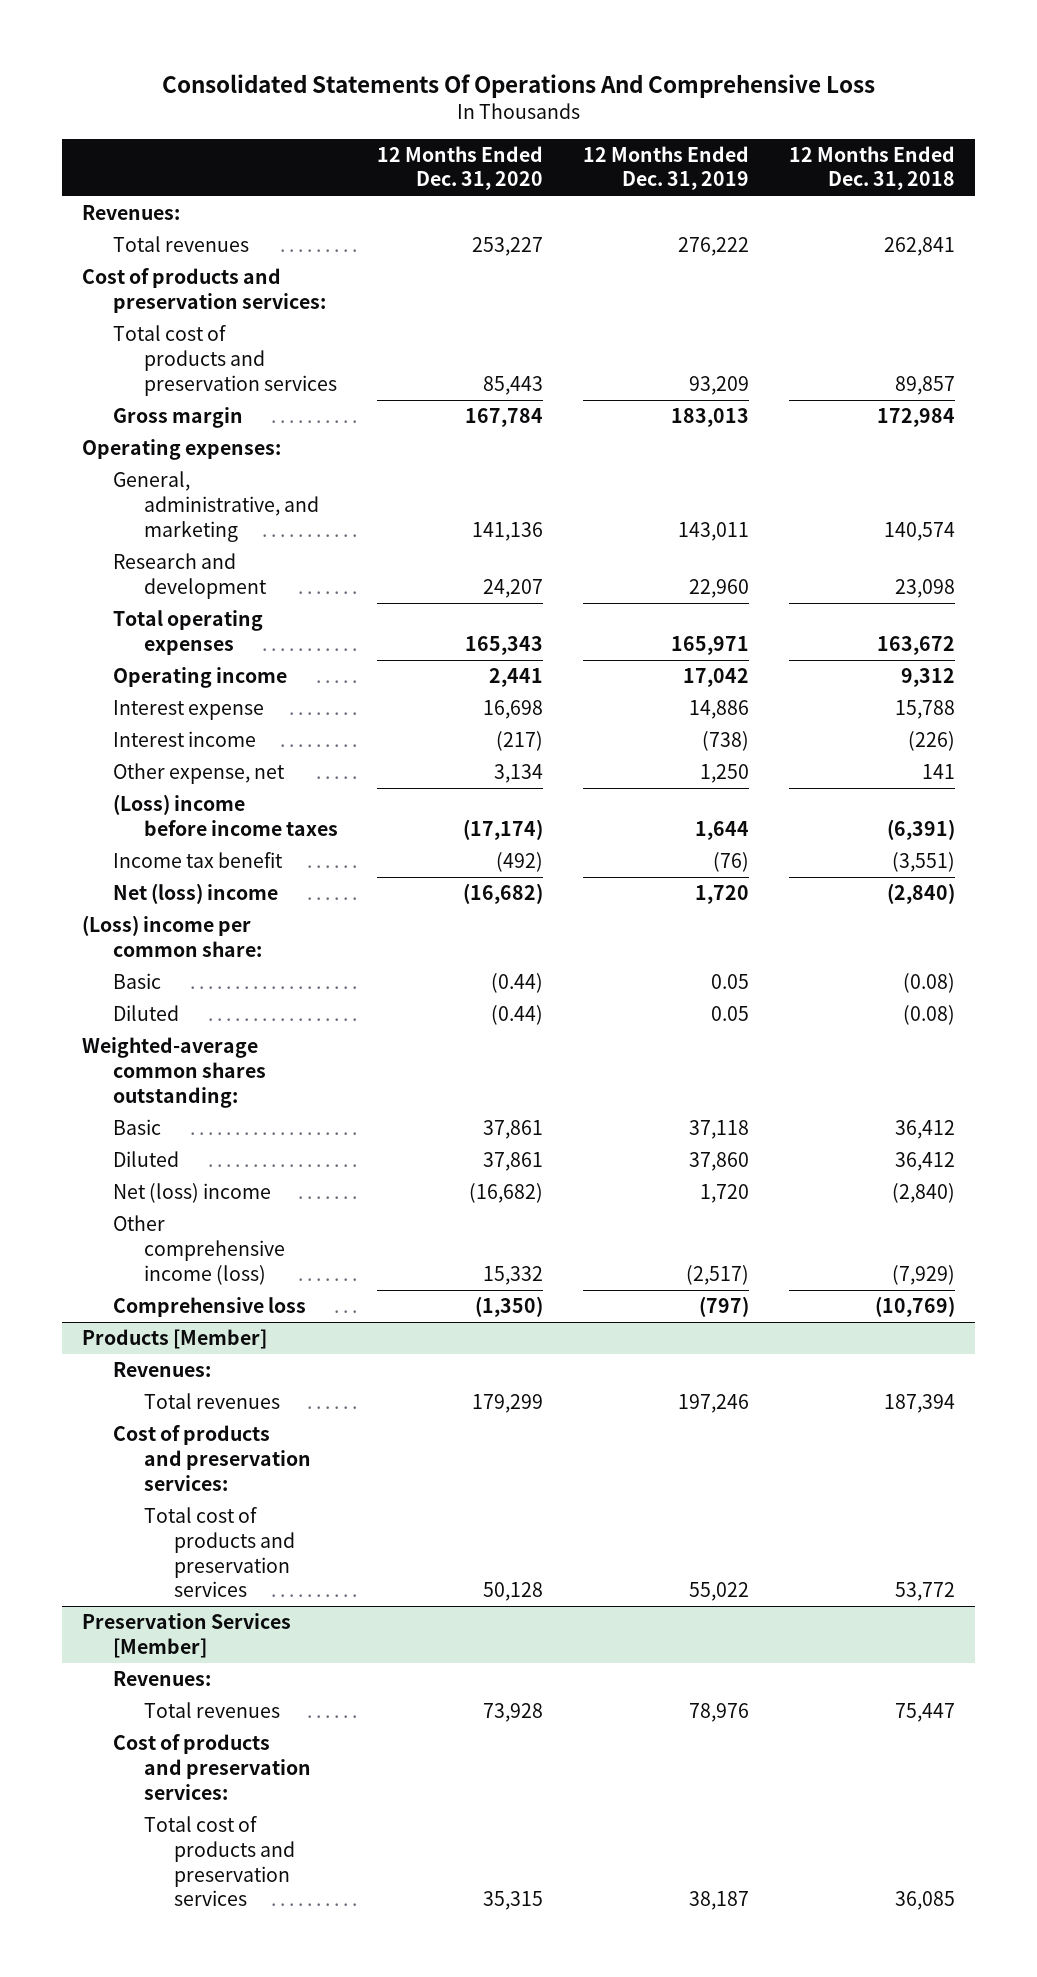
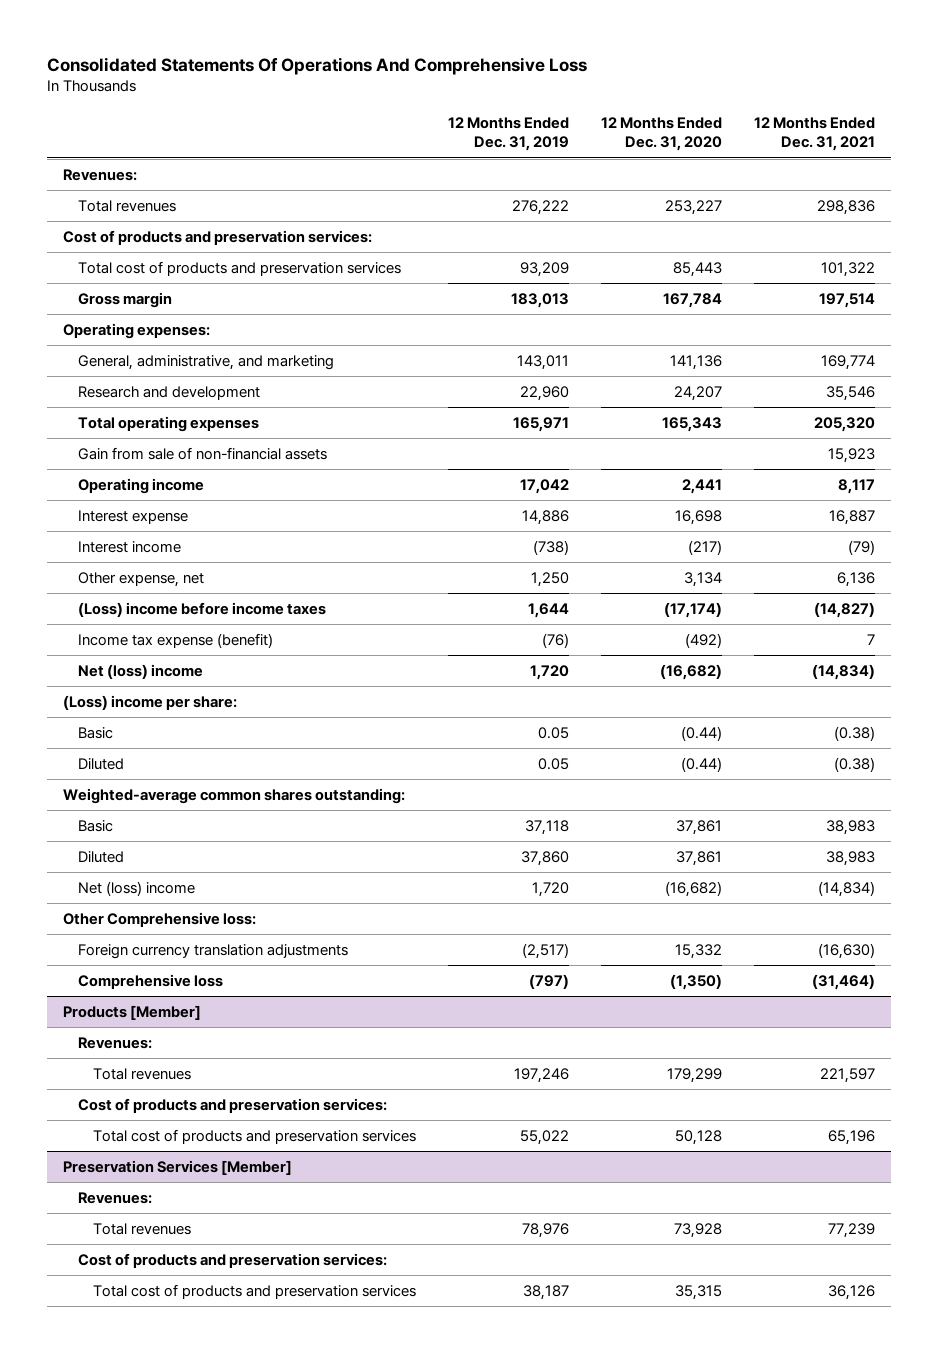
- | 12 Months Ended Dec. 31, 2020 | 12 Months Ended Dec. 31, 2019 | 12 Months Ended Dec. 31, 2018
+ | 12 Months Ended Dec. 31, 2019 | 12 Months Ended Dec. 31, 2020 | 12 Months Ended Dec. 31, 2021
+ Gain from sale of non-financial assets | | | 15,923
- Income tax benefit | (492) | (76) | (3,551)
+ Income tax expense (benefit) | (76) | (492) | 7
- (Loss) income per common share:
+ (Loss) income per share:
- Other comprehensive income (loss) | 15,332 | (2,517) | (7,929)
+ Other Comprehensive loss:
+ Foreign currency translation adjustments | (2,517) | 15,332 | (16,630)

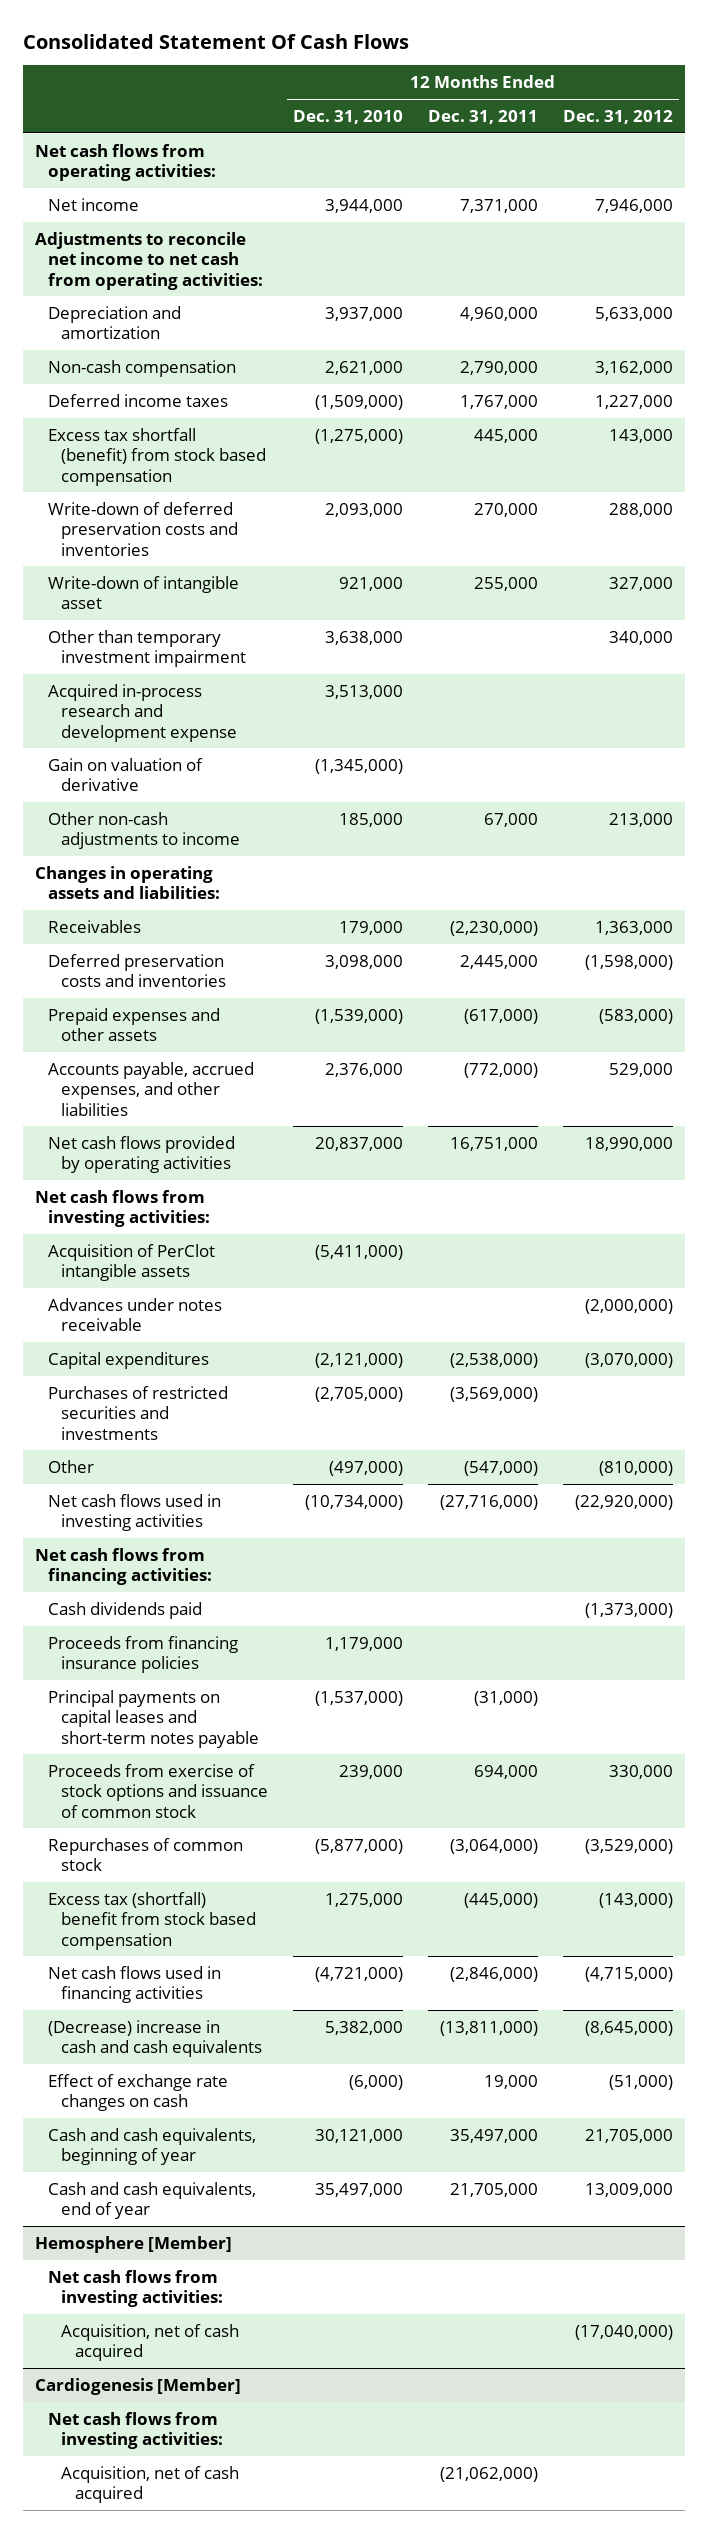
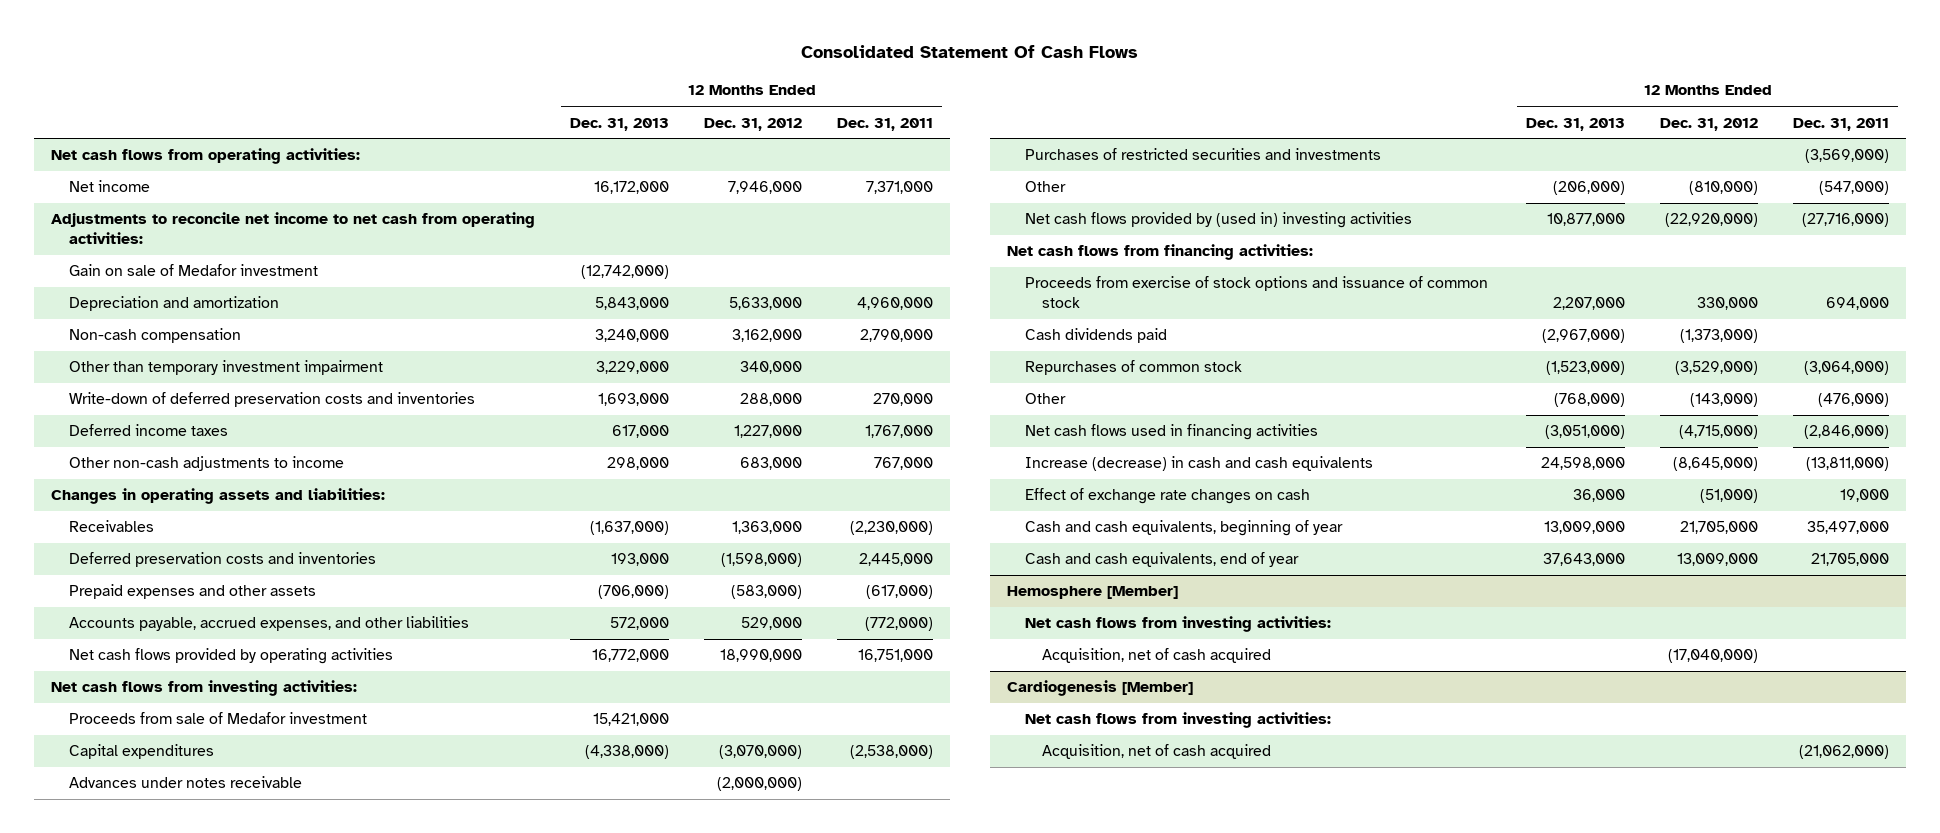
- | 12 Months Ended Dec. 31, 2010 | 12 Months Ended Dec. 31, 2011 | 12 Months Ended Dec. 31, 2012
+ | 12 Months Ended Dec. 31, 2013 | 12 Months Ended Dec. 31, 2012 | 12 Months Ended Dec. 31, 2011
+ Gain on sale of Medafor investment | (12,742,000) | |
- Excess tax shortfall (benefit) from stock based compensation | (1,275,000) | 445,000 | 143,000
- Write-down of intangible asset | 921,000 | 255,000 | 327,000
- Acquired in-process research and development expense | 3,513,000 | |
- Gain on valuation of derivative | (1,345,000) | |
- Other non-cash adjustments to income | 185,000 | 67,000 | 213,000
moved down: Write-down of deferred preservation costs and inventories | 1,693,000 | 288,000 | 270,000
moved down: Deferred income taxes | 617,000 | 1,227,000 | 1,767,000
+ Other non-cash adjustments to income | 298,000 | 683,000 | 767,000
- Acquisition of PerClot intangible assets | (5,411,000) | |
+ Proceeds from sale of Medafor investment | 15,421,000 | |
moved down: Advances under notes receivable | | (2,000,000) |
- Net cash flows used in investing activities | (10,734,000) | (27,716,000) | (22,920,000)
+ Net cash flows provided by (used in) investing activities | 10,877,000 | (22,920,000) | (27,716,000)
- Proceeds from financing insurance policies | 1,179,000 | |
- Principal payments on capital leases and short-term notes payable | (1,537,000) | (31,000) |
moved down: Cash dividends paid | (2,967,000) | (1,373,000) |
- Excess tax (shortfall) benefit from stock based compensation | 1,275,000 | (445,000) | (143,000)
+ Other | (768,000) | (143,000) | (476,000)
- (Decrease) increase in cash and cash equivalents | 5,382,000 | (13,811,000) | (8,645,000)
+ Increase (decrease) in cash and cash equivalents | 24,598,000 | (8,645,000) | (13,811,000)

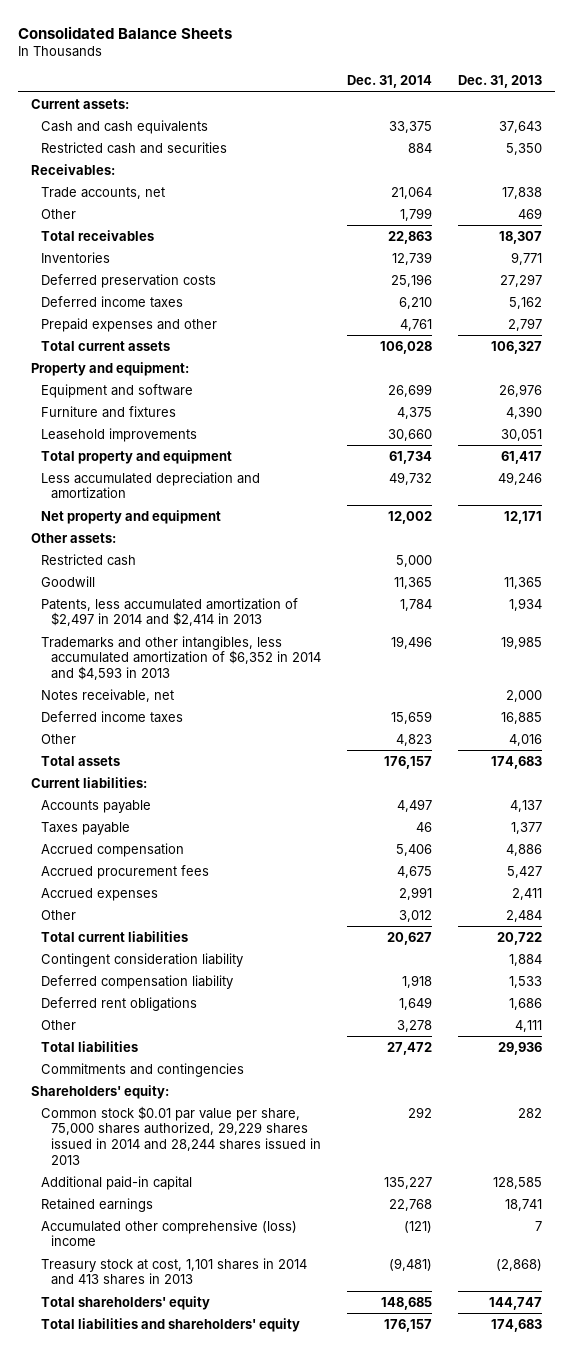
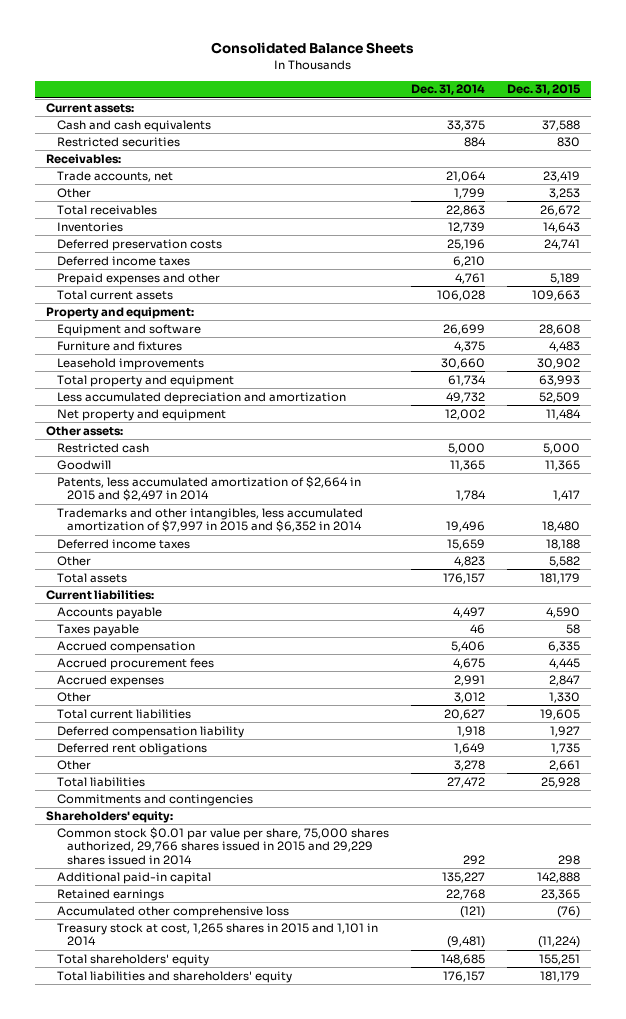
- | Dec. 31, 2014 | Dec. 31, 2013
+ | Dec. 31, 2014 | Dec. 31, 2015
- Restricted cash and securities | 884 | 5,350
+ Restricted securities | 884 | 830
- Patents, less accumulated amortization of $2,497 in 2014 and $2,414 in 2013 | 1,784 | 1,934
- Trademarks and other intangibles, less accumulated amortization of $6,352 in 2014 and $4,593 in 2013 | 19,496 | 19,985
- Notes receivable, net | | 2,000
+ Patents, less accumulated amortization of $2,664 in 2015 and $2,497 in 2014 | 1,784 | 1,417
+ Trademarks and other intangibles, less accumulated amortization of $7,997 in 2015 and $6,352 in 2014 | 19,496 | 18,480
- Contingent consideration liability | | 1,884
- Common stock $0.01 par value per share, 75,000 shares authorized, 29,229 shares issued in 2014 and 28,244 shares issued in 2013 | 292 | 282
+ Common stock $0.01 par value per share, 75,000 shares authorized, 29,766 shares issued in 2015 and 29,229 shares issued in 2014 | 292 | 298
- Accumulated other comprehensive (loss) income | (121) | 7
- Treasury stock at cost, 1,101 shares in 2014 and 413 shares in 2013 | (9,481) | (2,868)
+ Accumulated other comprehensive loss | (121) | (76)
+ Treasury stock at cost, 1,265 shares in 2015 and 1,101 in 2014 | (9,481) | (11,224)

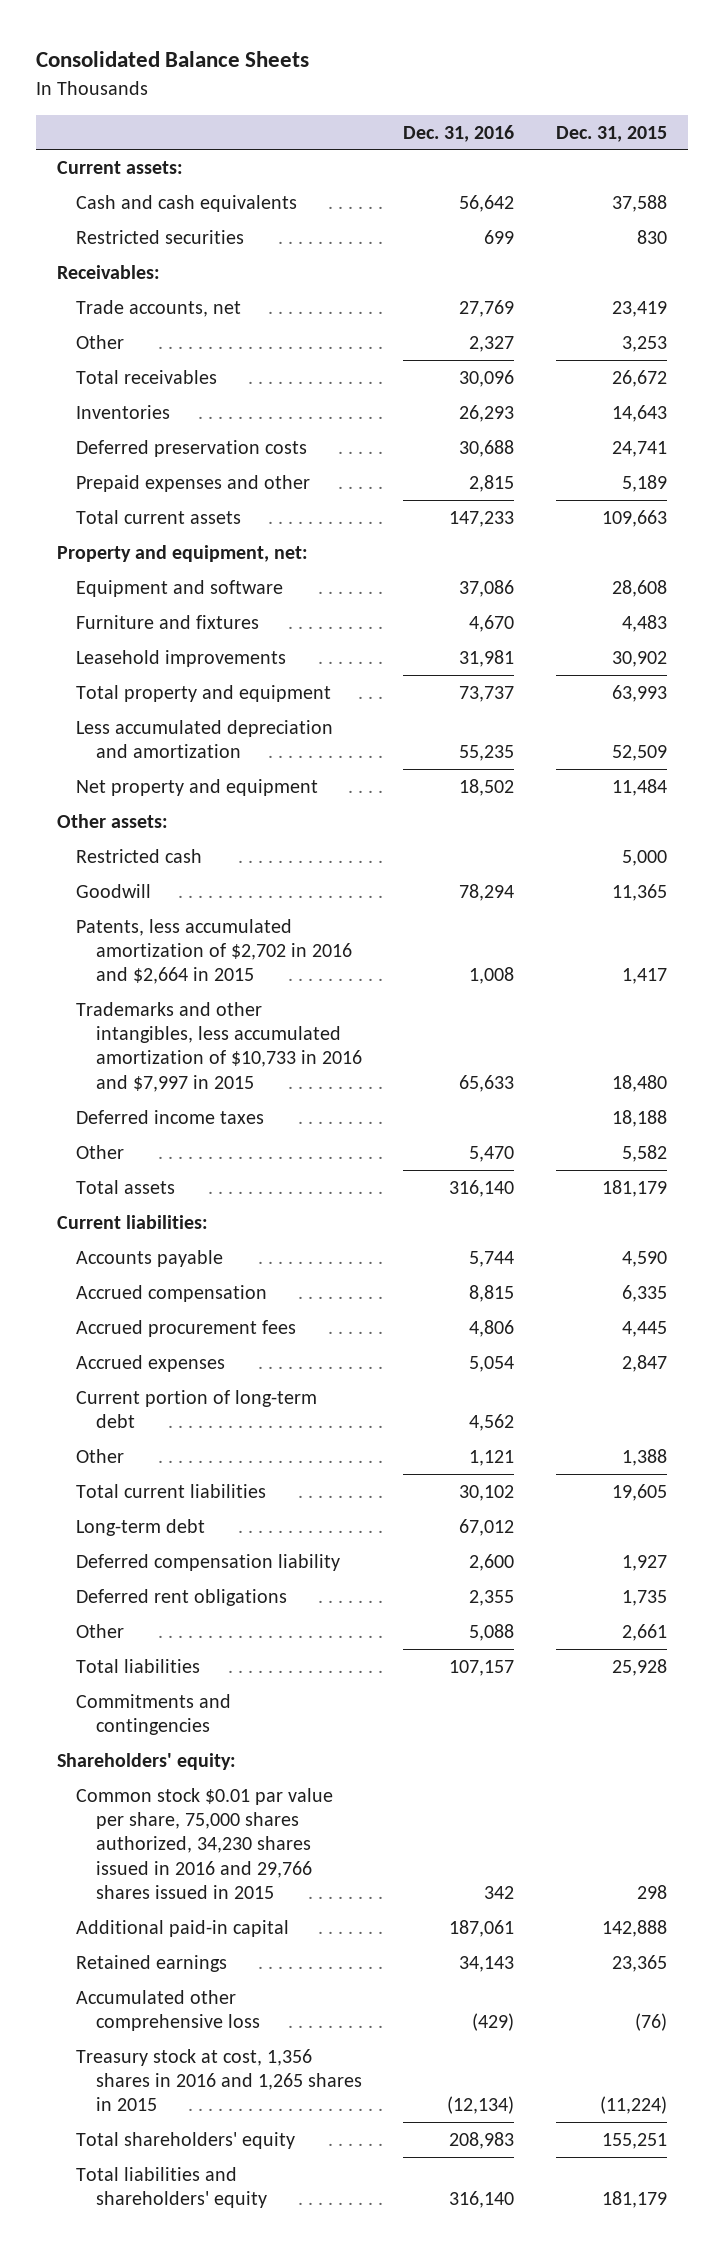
- | Dec. 31, 2014 | Dec. 31, 2015
+ | Dec. 31, 2016 | Dec. 31, 2015
- Deferred income taxes | 6,210 |
- Property and equipment:
+ Property and equipment, net:
- Patents, less accumulated amortization of $2,664 in 2015 and $2,497 in 2014 | 1,784 | 1,417
- Trademarks and other intangibles, less accumulated amortization of $7,997 in 2015 and $6,352 in 2014 | 19,496 | 18,480
+ Patents, less accumulated amortization of $2,702 in 2016 and $2,664 in 2015 | 1,008 | 1,417
+ Trademarks and other intangibles, less accumulated amortization of $10,733 in 2016 and $7,997 in 2015 | 65,633 | 18,480
- Taxes payable | 46 | 58
- Other | 3,012 | 1,330
+ Current portion of long-term debt | 4,562 |
+ Other | 1,121 | 1,388
+ Long-term debt | 67,012 |
- Common stock $0.01 par value per share, 75,000 shares authorized, 29,766 shares issued in 2015 and 29,229 shares issued in 2014 | 292 | 298
+ Common stock $0.01 par value per share, 75,000 shares authorized, 34,230 shares issued in 2016 and 29,766 shares issued in 2015 | 342 | 298
- Treasury stock at cost, 1,265 shares in 2015 and 1,101 in 2014 | (9,481) | (11,224)
+ Treasury stock at cost, 1,356 shares in 2016 and 1,265 shares in 2015 | (12,134) | (11,224)

